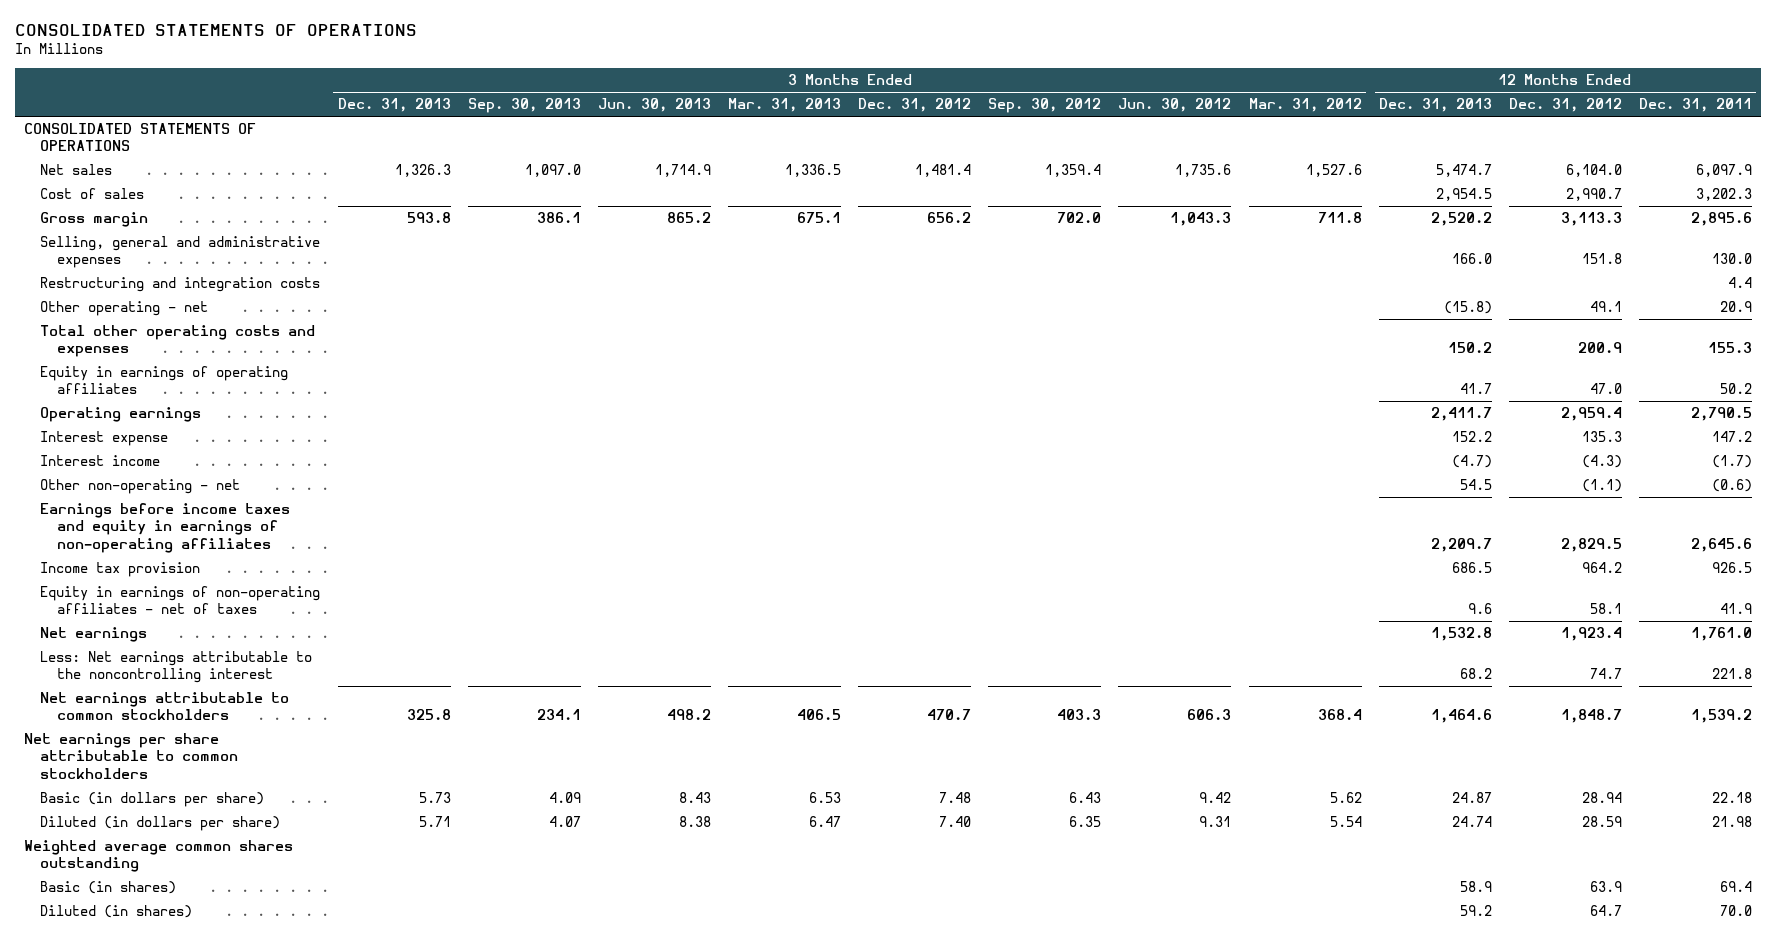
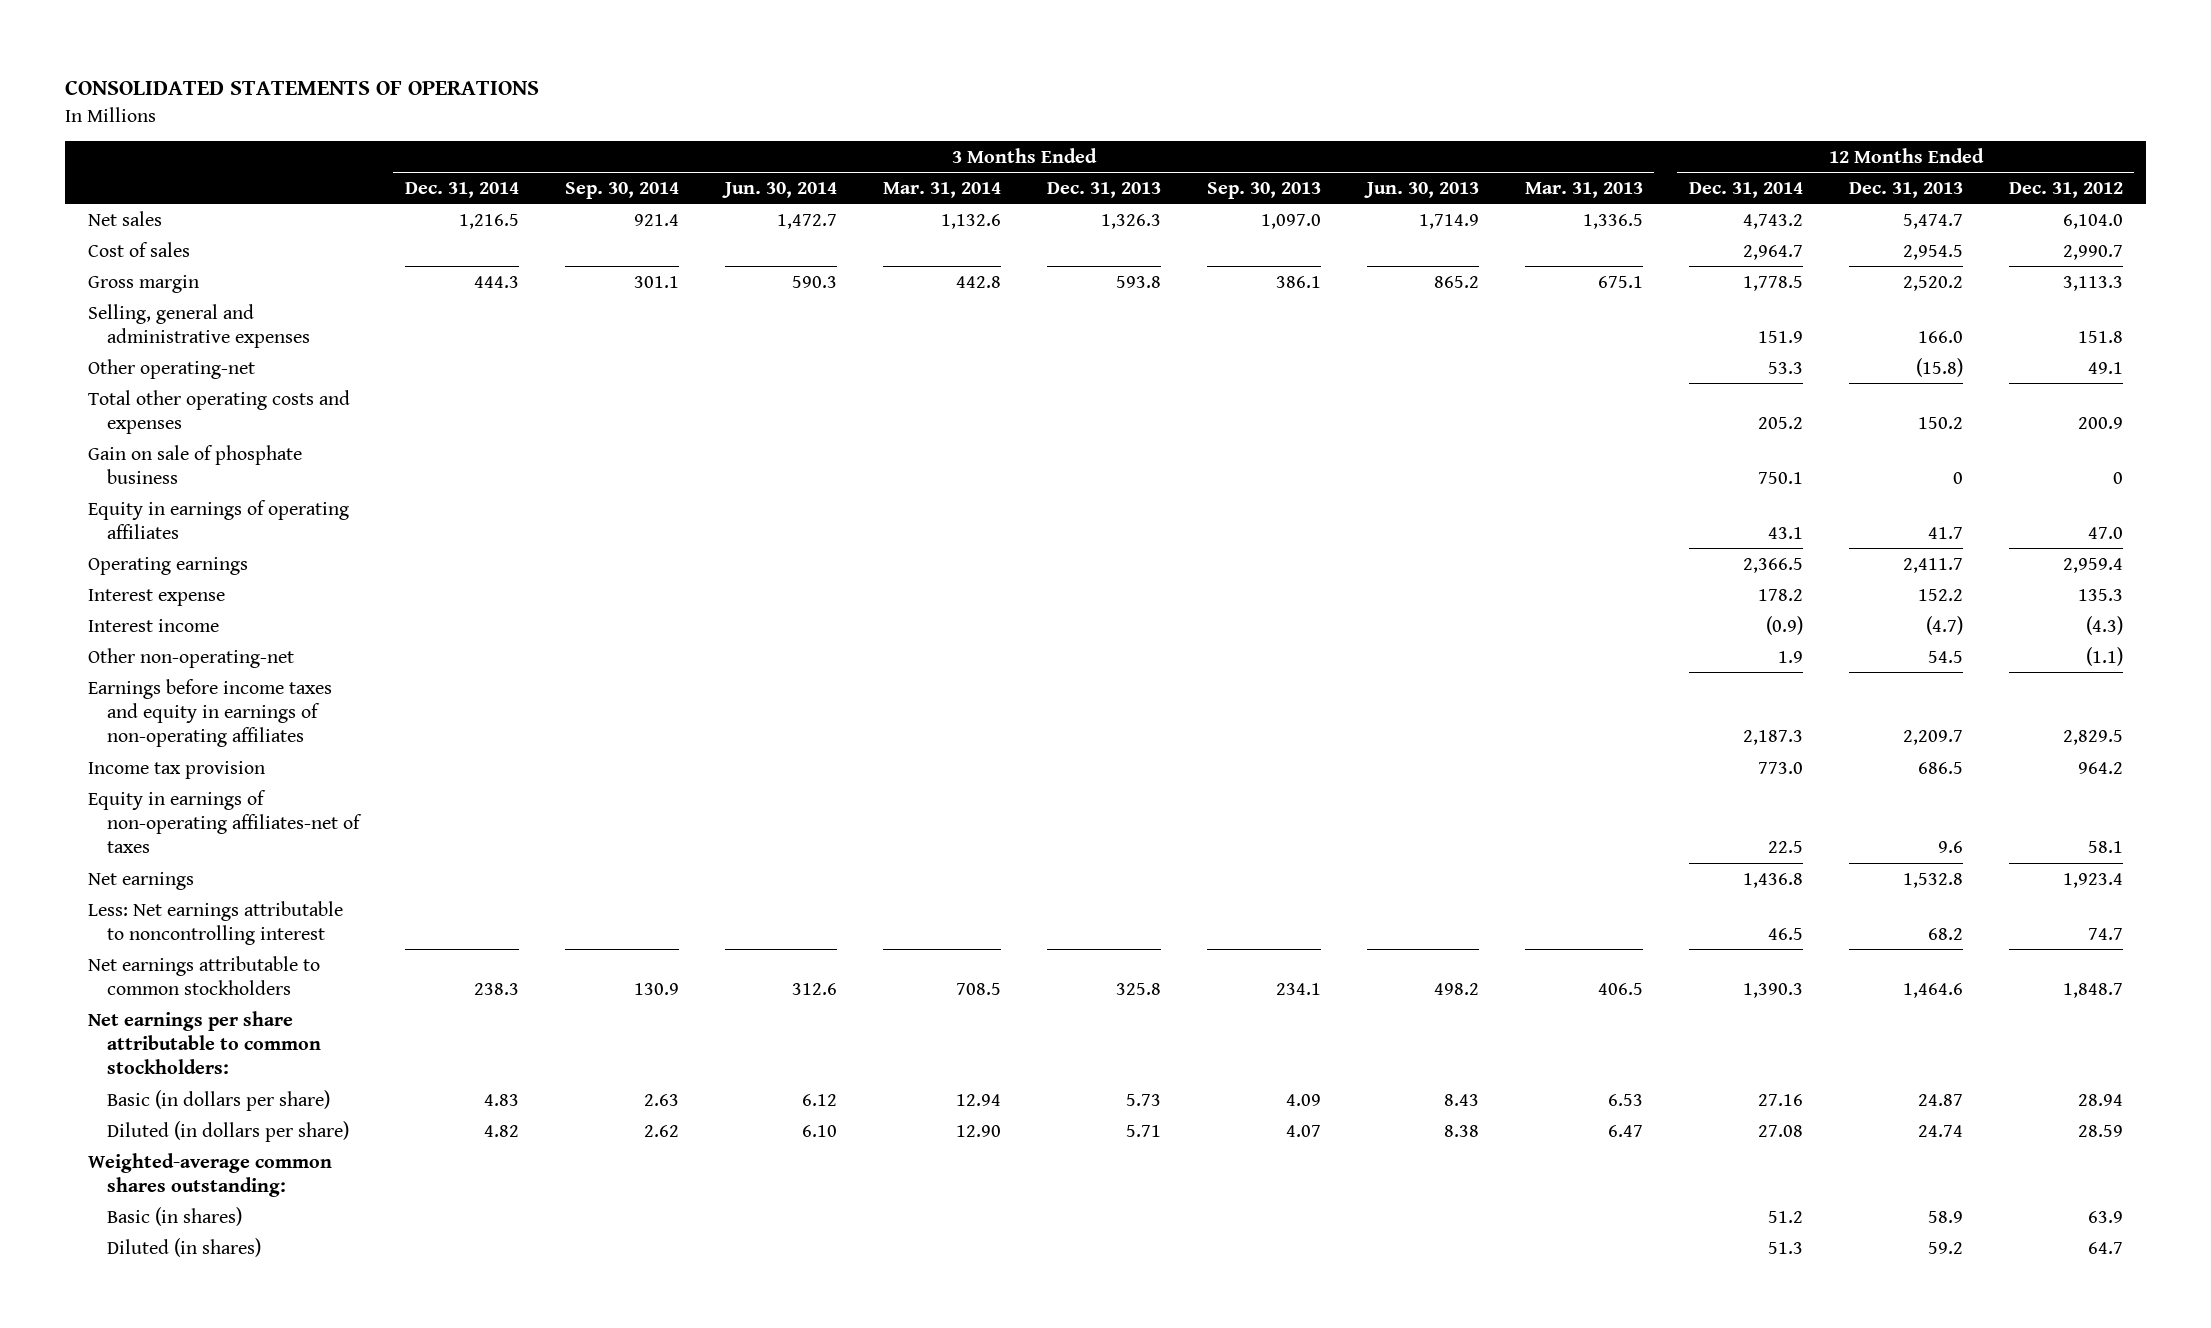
- | 3 Months Ended Dec. 31, 2013 | 3 Months Ended Sep. 30, 2013 | 3 Months Ended Jun. 30, 2013 | 3 Months Ended Mar. 31, 2013 | 3 Months Ended Dec. 31, 2012 | 3 Months Ended Sep. 30, 2012 | 3 Months Ended Jun. 30, 2012 | 3 Months Ended Mar. 31, 2012 | 12 Months Ended Dec. 31, 2013 | 12 Months Ended Dec. 31, 2012 | 12 Months Ended Dec. 31, 2011
+ | 3 Months Ended Dec. 31, 2014 | 3 Months Ended Sep. 30, 2014 | 3 Months Ended Jun. 30, 2014 | 3 Months Ended Mar. 31, 2014 | 3 Months Ended Dec. 31, 2013 | 3 Months Ended Sep. 30, 2013 | 3 Months Ended Jun. 30, 2013 | 3 Months Ended Mar. 31, 2013 | 12 Months Ended Dec. 31, 2014 | 12 Months Ended Dec. 31, 2013 | 12 Months Ended Dec. 31, 2012
- CONSOLIDATED STATEMENTS OF OPERATIONS
- Restructuring and integration costs | | | | | | | | | | | 4.4
- Other operating - net | | | | | | | | | (15.8) | 49.1 | 20.9
+ Other operating-net | | | | | | | | | 53.3 | (15.8) | 49.1
+ Gain on sale of phosphate business | | | | | | | | | 750.1 | 0 | 0
- Other non-operating - net | | | | | | | | | 54.5 | (1.1) | (0.6)
+ Other non-operating-net | | | | | | | | | 1.9 | 54.5 | (1.1)
- Equity in earnings of non-operating affiliates - net of taxes | | | | | | | | | 9.6 | 58.1 | 41.9
+ Equity in earnings of non-operating affiliates-net of taxes | | | | | | | | | 22.5 | 9.6 | 58.1
- Less: Net earnings attributable to the noncontrolling interest | | | | | | | | | 68.2 | 74.7 | 221.8
+ Less: Net earnings attributable to noncontrolling interest | | | | | | | | | 46.5 | 68.2 | 74.7
- Net earnings per share attributable to common stockholders
+ Net earnings per share attributable to common stockholders:
- Weighted average common shares outstanding
+ Weighted-average common shares outstanding:

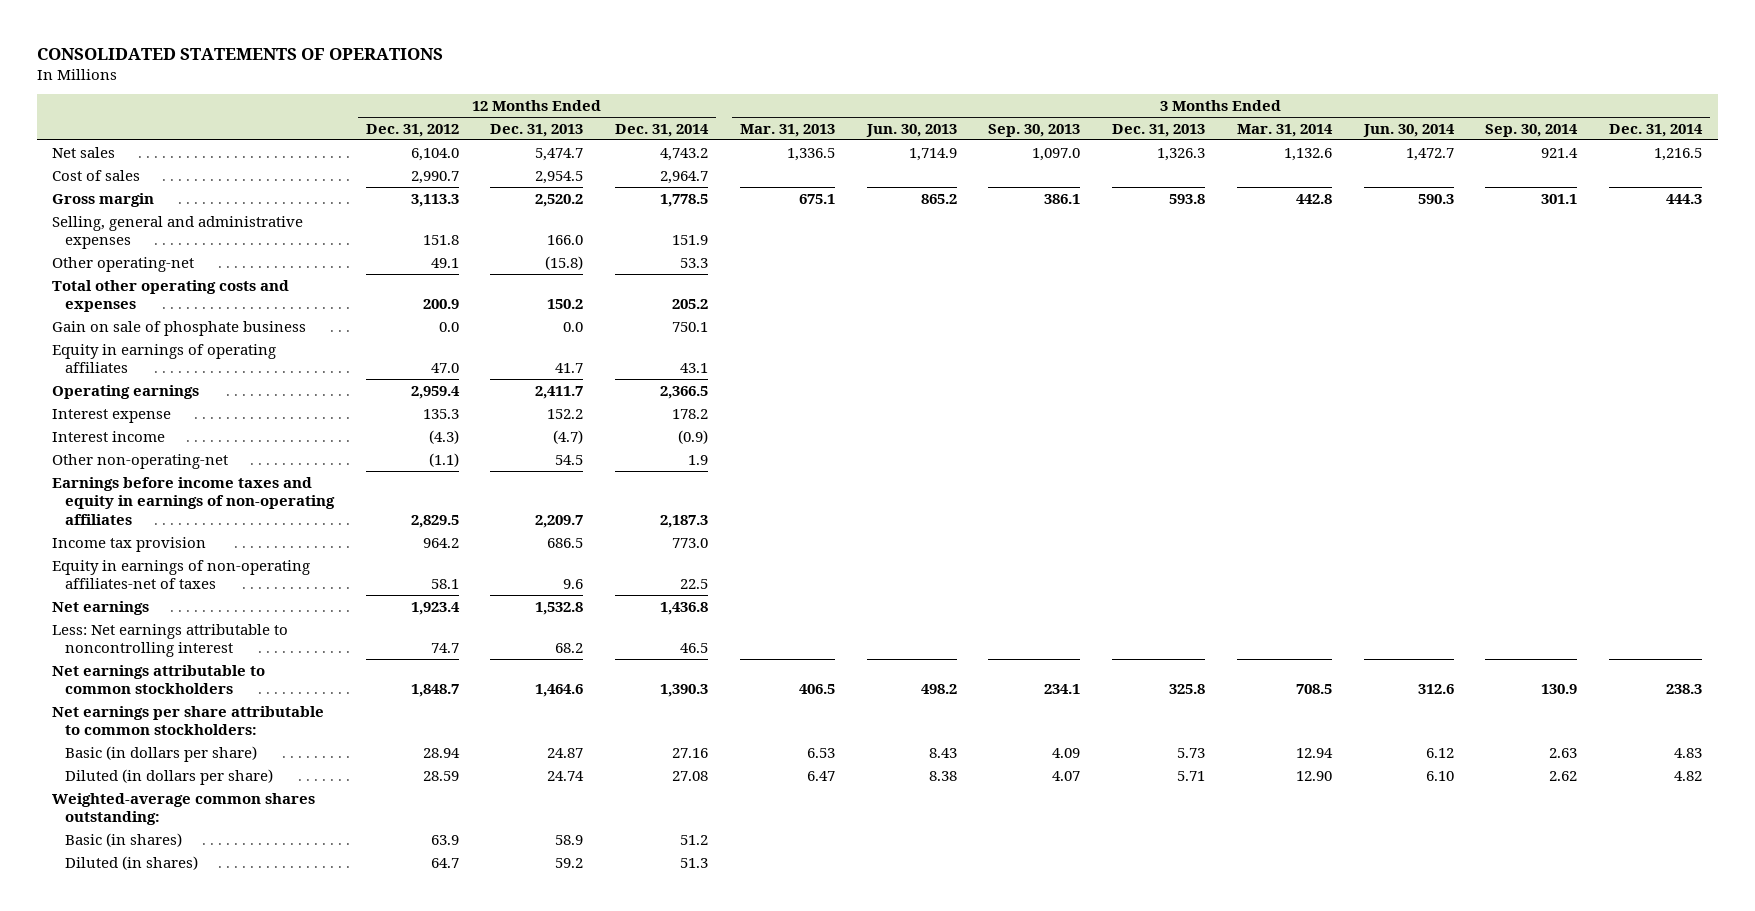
- | 3 Months Ended Dec. 31, 2014 | 3 Months Ended Sep. 30, 2014 | 3 Months Ended Jun. 30, 2014 | 3 Months Ended Mar. 31, 2014 | 3 Months Ended Dec. 31, 2013 | 3 Months Ended Sep. 30, 2013 | 3 Months Ended Jun. 30, 2013 | 3 Months Ended Mar. 31, 2013 | 12 Months Ended Dec. 31, 2014 | 12 Months Ended Dec. 31, 2013 | 12 Months Ended Dec. 31, 2012
+ | 12 Months Ended Dec. 31, 2012 | 12 Months Ended Dec. 31, 2013 | 12 Months Ended Dec. 31, 2014 | 3 Months Ended Mar. 31, 2013 | 3 Months Ended Jun. 30, 2013 | 3 Months Ended Sep. 30, 2013 | 3 Months Ended Dec. 31, 2013 | 3 Months Ended Mar. 31, 2014 | 3 Months Ended Jun. 30, 2014 | 3 Months Ended Sep. 30, 2014 | 3 Months Ended Dec. 31, 2014
- Gain on sale of phosphate business | | | | | | | | | 750.1 | 0 | 0
+ Gain on sale of phosphate business | 0.0 | 0.0 | 750.1 | | | | | | | |

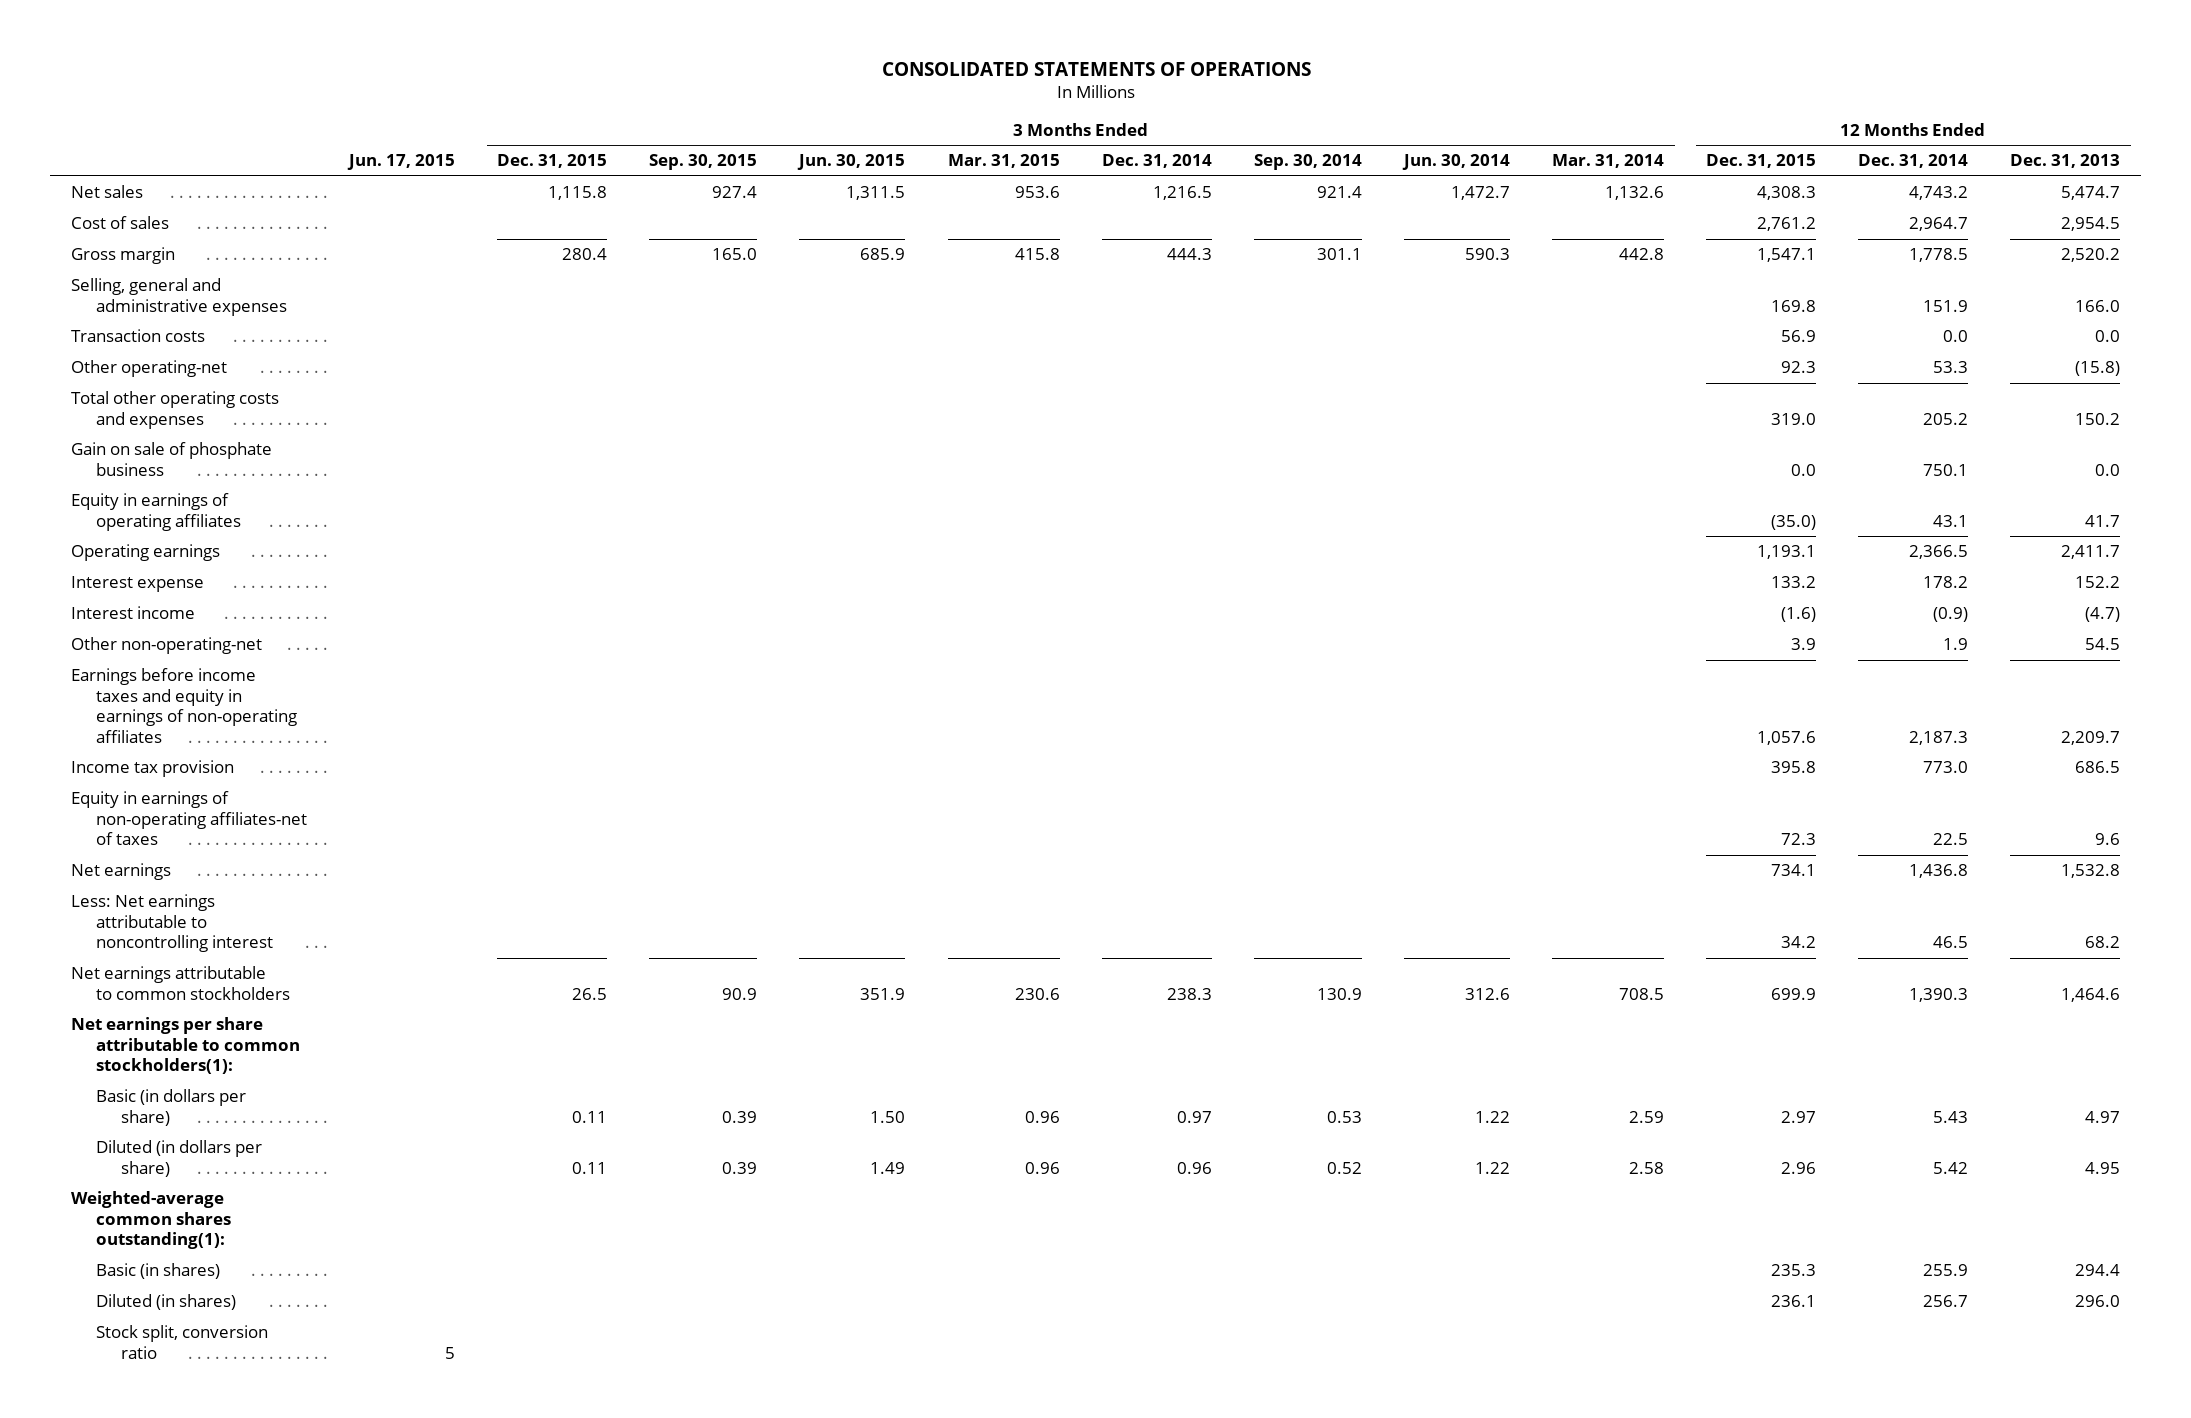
- | 12 Months Ended Dec. 31, 2012 | 12 Months Ended Dec. 31, 2013 | 12 Months Ended Dec. 31, 2014 | 3 Months Ended Mar. 31, 2013 | 3 Months Ended Jun. 30, 2013 | 3 Months Ended Sep. 30, 2013 | 3 Months Ended Dec. 31, 2013 | 3 Months Ended Mar. 31, 2014 | 3 Months Ended Jun. 30, 2014 | 3 Months Ended Sep. 30, 2014 | 3 Months Ended Dec. 31, 2014
+ | Jun. 17, 2015 | 3 Months Ended Dec. 31, 2015 | 3 Months Ended Sep. 30, 2015 | 3 Months Ended Jun. 30, 2015 | 3 Months Ended Mar. 31, 2015 | 3 Months Ended Dec. 31, 2014 | 3 Months Ended Sep. 30, 2014 | 3 Months Ended Jun. 30, 2014 | 3 Months Ended Mar. 31, 2014 | 12 Months Ended Dec. 31, 2015 | 12 Months Ended Dec. 31, 2014 | 12 Months Ended Dec. 31, 2013
+ Transaction costs | | | | | | | | | | 56.9 | 0.0 | 0.0
- Net earnings per share attributable to common stockholders:
- Basic (in dollars per share) | 28.94 | 24.87 | 27.16 | 6.53 | 8.43 | 4.09 | 5.73 | 12.94 | 6.12 | 2.63 | 4.83
- Diluted (in dollars per share) | 28.59 | 24.74 | 27.08 | 6.47 | 8.38 | 4.07 | 5.71 | 12.90 | 6.10 | 2.62 | 4.82
- Weighted-average common shares outstanding:
- Basic (in shares) | 63.9 | 58.9 | 51.2 | | | | | | | |
- Diluted (in shares) | 64.7 | 59.2 | 51.3 | | | | | | | |
+ Net earnings per share attributable to common stockholders(1):
+ Basic (in dollars per share) | | 0.11 | 0.39 | 1.50 | 0.96 | 0.97 | 0.53 | 1.22 | 2.59 | 2.97 | 5.43 | 4.97
+ Diluted (in dollars per share) | | 0.11 | 0.39 | 1.49 | 0.96 | 0.96 | 0.52 | 1.22 | 2.58 | 2.96 | 5.42 | 4.95
+ Weighted-average common shares outstanding(1):
+ Basic (in shares) | | | | | | | | | | 235.3 | 255.9 | 294.4
+ Diluted (in shares) | | | | | | | | | | 236.1 | 256.7 | 296.0
+ Stock split, conversion ratio | 5 | | | | | | | | | | |

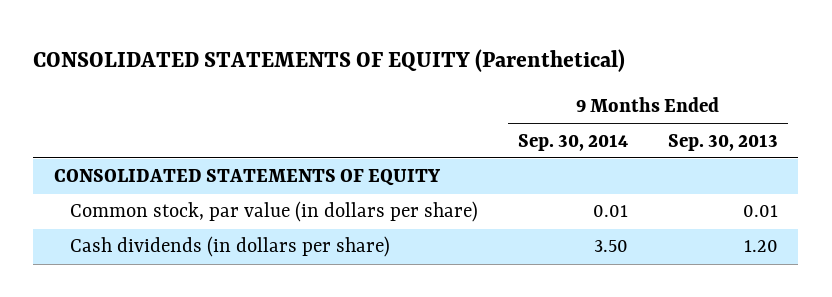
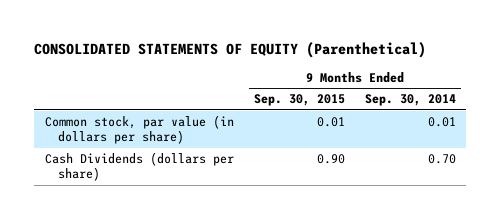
- | 9 Months Ended Sep. 30, 2014 | 9 Months Ended Sep. 30, 2013
+ | 9 Months Ended Sep. 30, 2015 | 9 Months Ended Sep. 30, 2014
- CONSOLIDATED STATEMENTS OF EQUITY
- Cash dividends (in dollars per share) | 3.50 | 1.20
+ Cash Dividends (dollars per share) | 0.90 | 0.70

